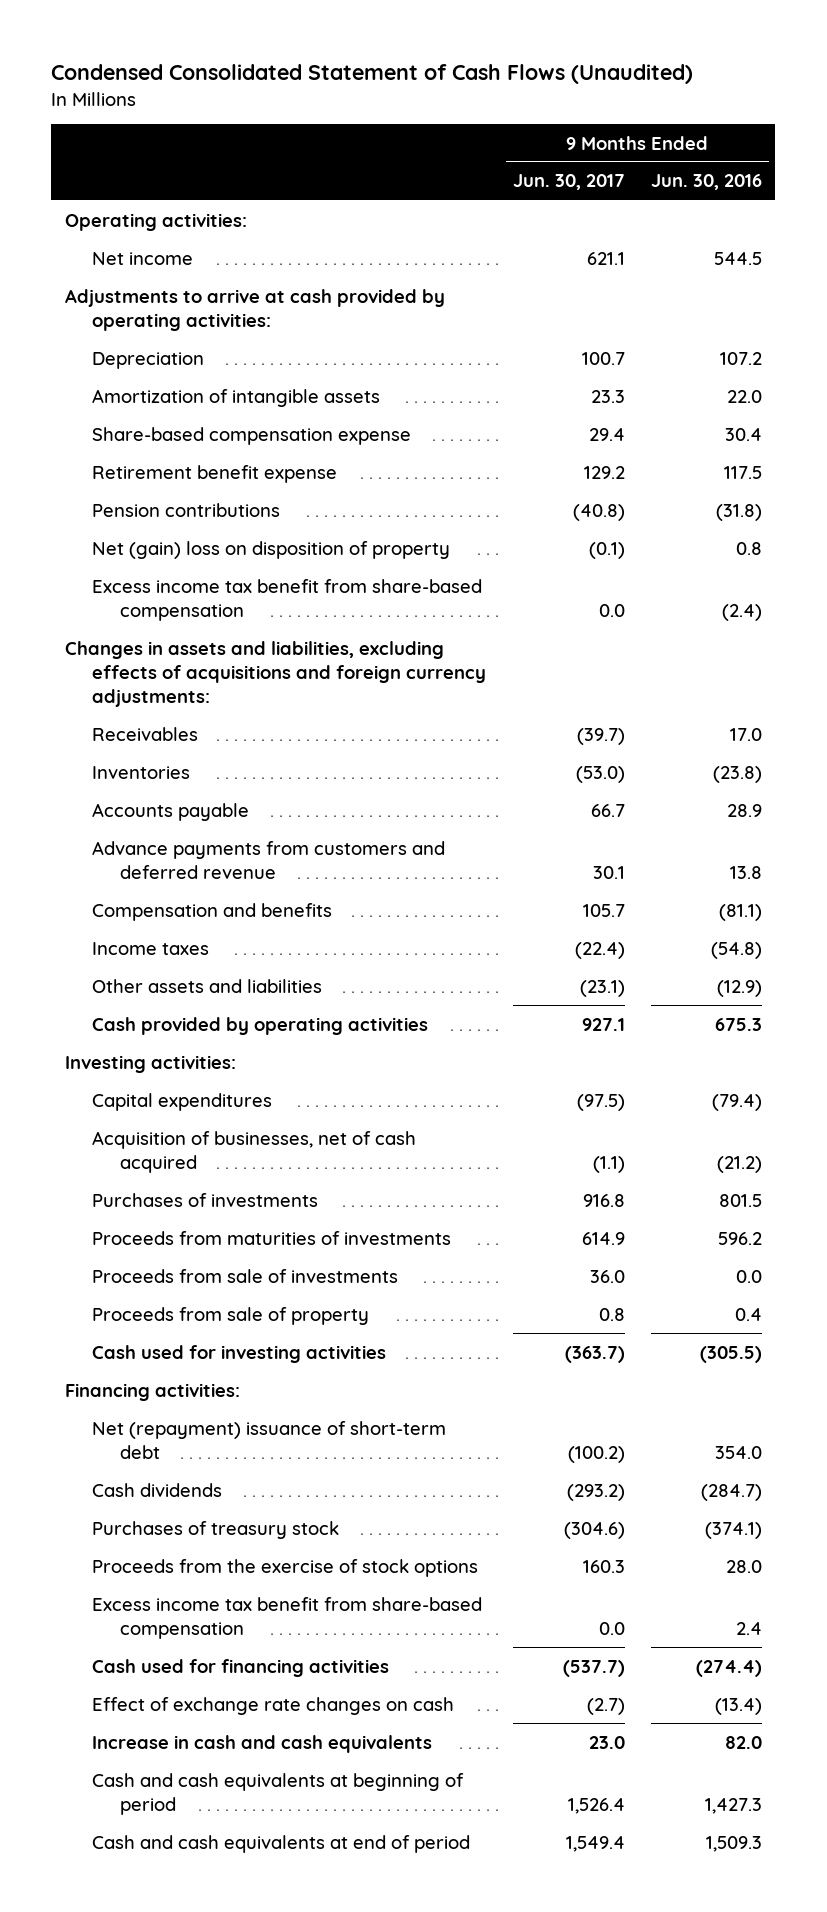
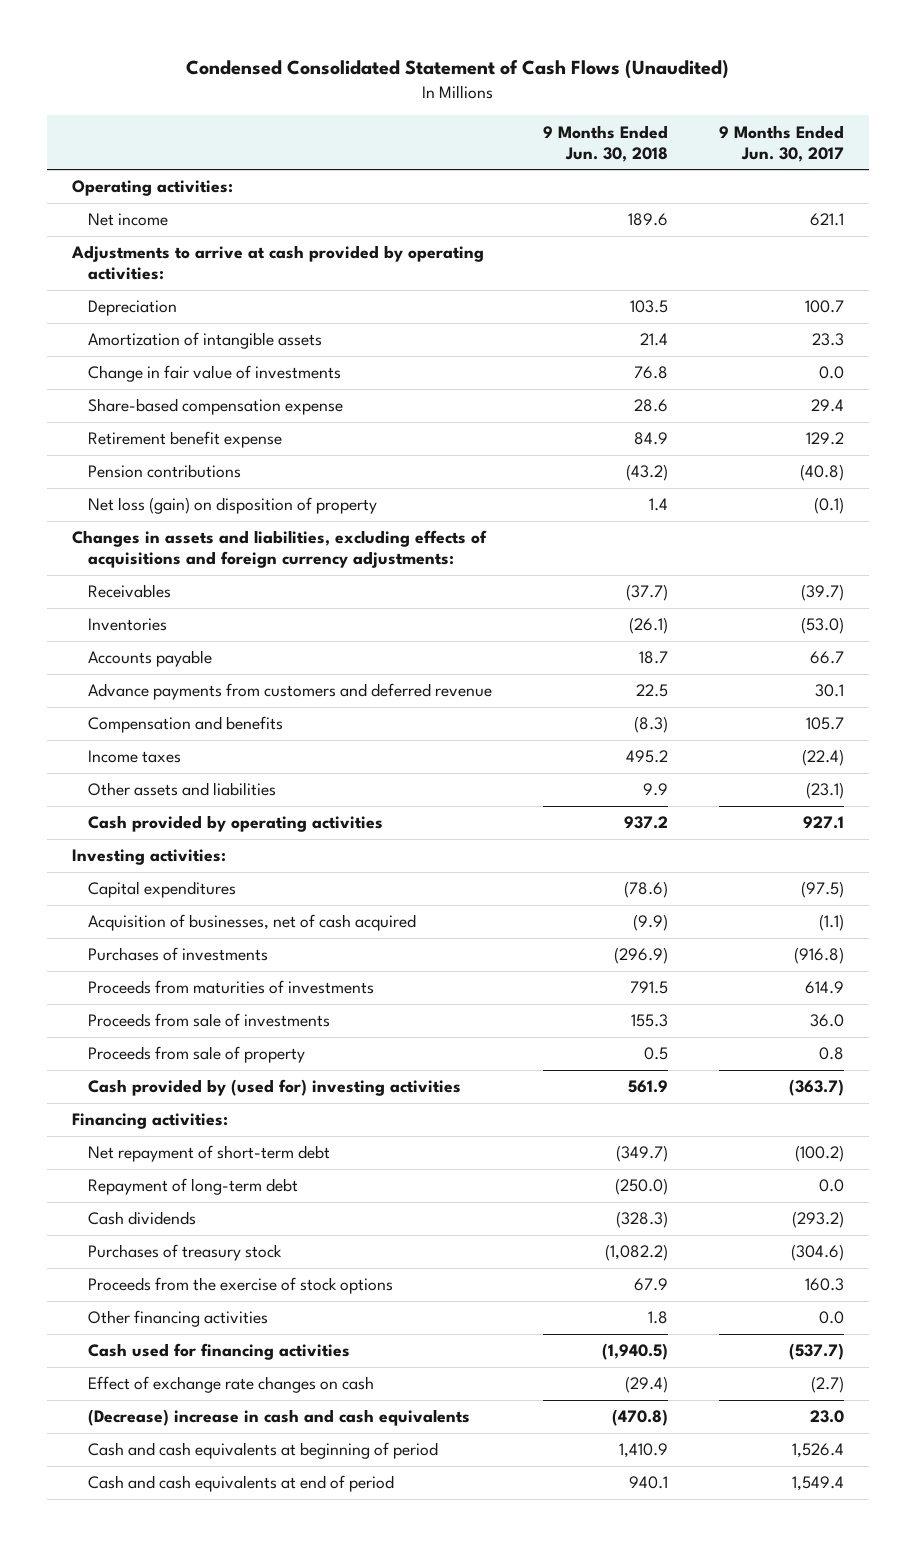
- | 9 Months Ended Jun. 30, 2017 | 9 Months Ended Jun. 30, 2016
+ | 9 Months Ended Jun. 30, 2018 | 9 Months Ended Jun. 30, 2017
+ Change in fair value of investments | 76.8 | 0.0
- Net (gain) loss on disposition of property | (0.1) | 0.8
- Excess income tax benefit from share-based compensation | 0.0 | (2.4)
+ Net loss (gain) on disposition of property | 1.4 | (0.1)
- Purchases of investments | 916.8 | 801.5
+ Purchases of investments | (296.9) | (916.8)
- Cash used for investing activities | (363.7) | (305.5)
+ Cash provided by (used for) investing activities | 561.9 | (363.7)
- Net (repayment) issuance of short-term debt | (100.2) | 354.0
+ Net repayment of short-term debt | (349.7) | (100.2)
+ Repayment of long-term debt | (250.0) | 0.0
- Excess income tax benefit from share-based compensation | 0.0 | 2.4
+ Other financing activities | 1.8 | 0.0
- Increase in cash and cash equivalents | 23.0 | 82.0
+ (Decrease) increase in cash and cash equivalents | (470.8) | 23.0

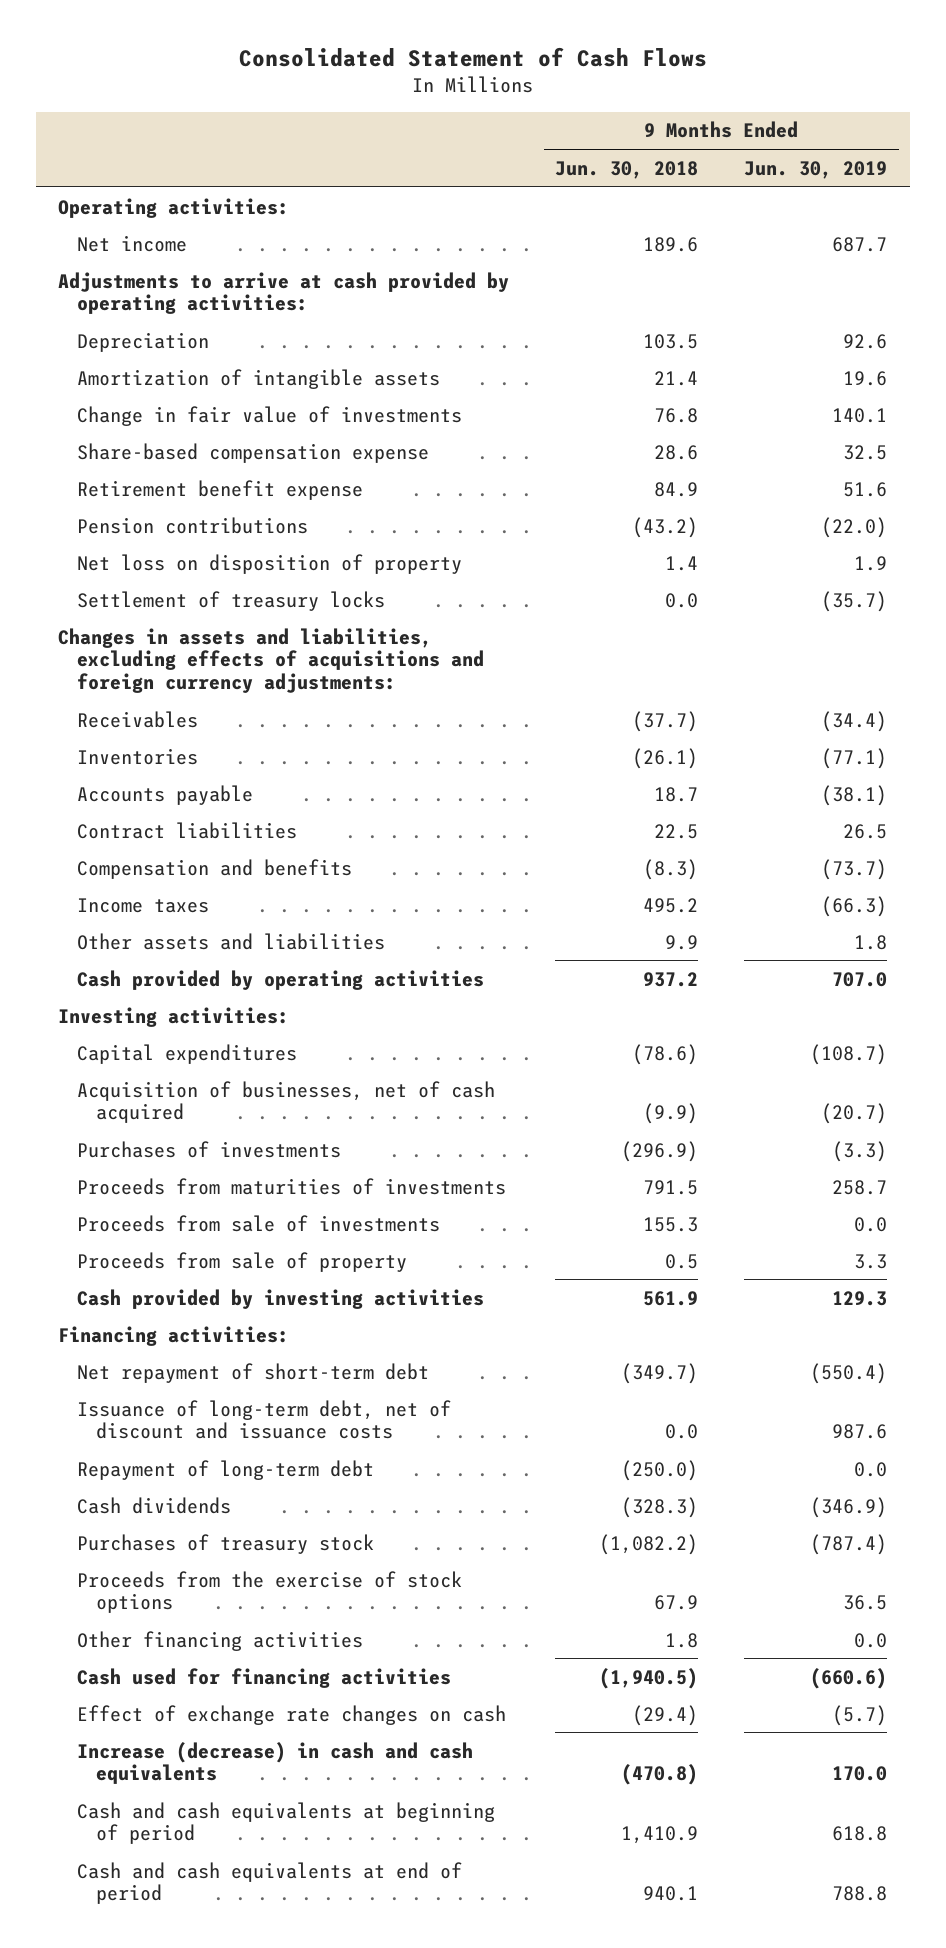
- Condensed Consolidated Statement of Cash Flows (Unaudited)
+ Consolidated Statement of Cash Flows
- | 9 Months Ended Jun. 30, 2018 | 9 Months Ended Jun. 30, 2017
+ | 9 Months Ended Jun. 30, 2018 | 9 Months Ended Jun. 30, 2019
- Net loss (gain) on disposition of property | 1.4 | (0.1)
+ Net loss on disposition of property | 1.4 | 1.9
+ Settlement of treasury locks | 0.0 | (35.7)
- Advance payments from customers and deferred revenue | 22.5 | 30.1
+ Contract liabilities | 22.5 | 26.5
- Cash provided by (used for) investing activities | 561.9 | (363.7)
+ Cash provided by investing activities | 561.9 | 129.3
+ Issuance of long-term debt, net of discount and issuance costs | 0.0 | 987.6
- (Decrease) increase in cash and cash equivalents | (470.8) | 23.0
+ Increase (decrease) in cash and cash equivalents | (470.8) | 170.0

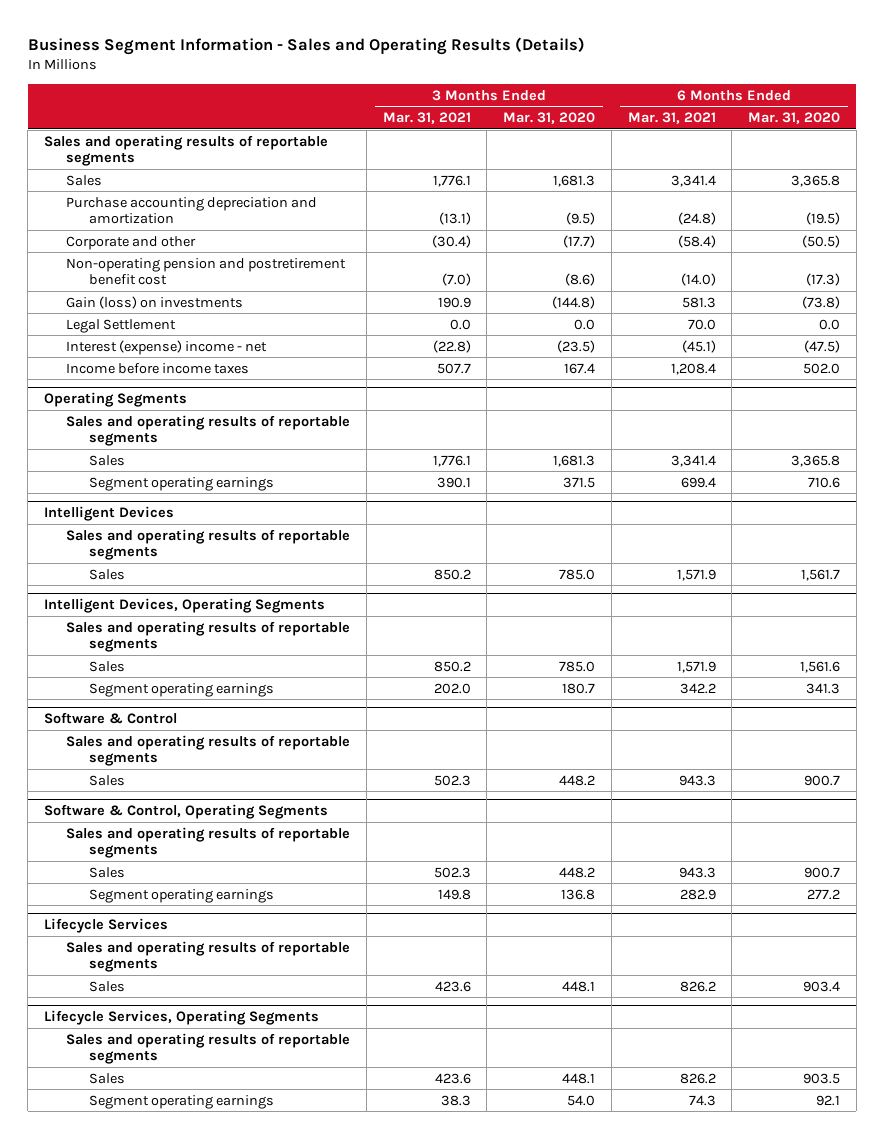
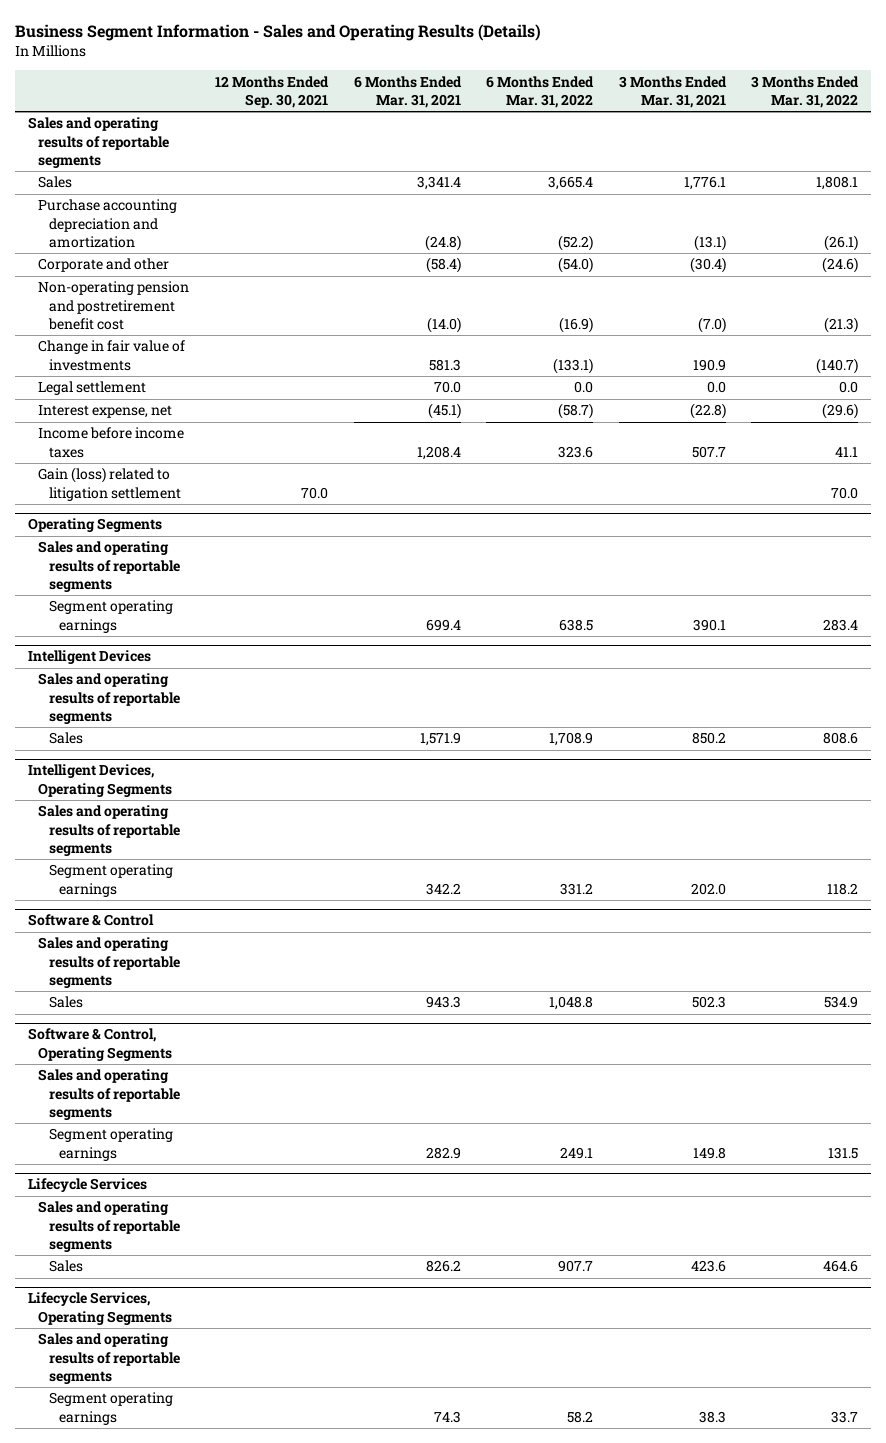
- | 3 Months Ended Mar. 31, 2021 | 3 Months Ended Mar. 31, 2020 | 6 Months Ended Mar. 31, 2021 | 6 Months Ended Mar. 31, 2020
+ | 12 Months Ended Sep. 30, 2021 | 6 Months Ended Mar. 31, 2021 | 6 Months Ended Mar. 31, 2022 | 3 Months Ended Mar. 31, 2021 | 3 Months Ended Mar. 31, 2022
- Gain (loss) on investments | 190.9 | (144.8) | 581.3 | (73.8)
- Legal Settlement | 0.0 | 0.0 | 70.0 | 0.0
- Interest (expense) income - net | (22.8) | (23.5) | (45.1) | (47.5)
+ Change in fair value of investments | | 581.3 | (133.1) | 190.9 | (140.7)
+ Legal settlement | | 70.0 | 0.0 | 0.0 | 0.0
+ Interest expense, net | | (45.1) | (58.7) | (22.8) | (29.6)
+ Gain (loss) related to litigation settlement | 70.0 | | | | 70.0
@ Operating Segments
- Sales | 1,776.1 | 1,681.3 | 3,341.4 | 3,365.8
@ Intelligent Devices, Operating Segments
- Sales | 850.2 | 785.0 | 1,571.9 | 1,561.6
@ Software & Control, Operating Segments
- Sales | 502.3 | 448.2 | 943.3 | 900.7
@ Lifecycle Services, Operating Segments
- Sales | 423.6 | 448.1 | 826.2 | 903.5

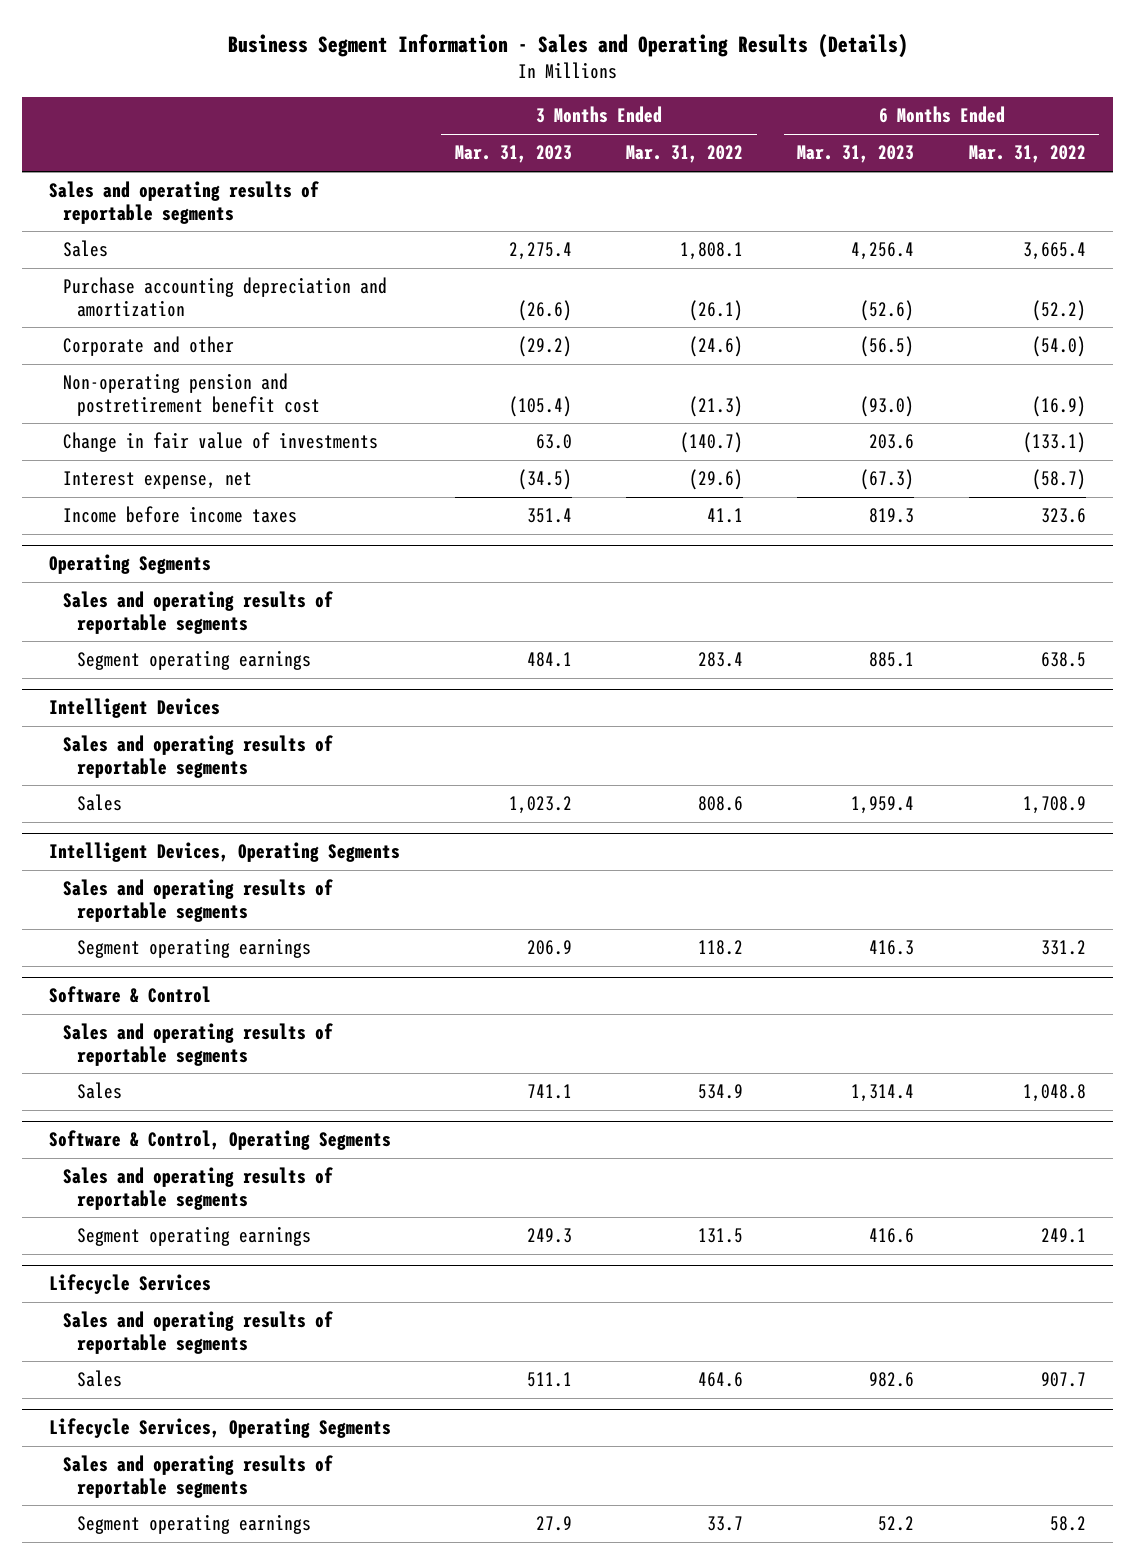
- | 12 Months Ended Sep. 30, 2021 | 6 Months Ended Mar. 31, 2021 | 6 Months Ended Mar. 31, 2022 | 3 Months Ended Mar. 31, 2021 | 3 Months Ended Mar. 31, 2022
+ | 3 Months Ended Mar. 31, 2023 | 3 Months Ended Mar. 31, 2022 | 6 Months Ended Mar. 31, 2023 | 6 Months Ended Mar. 31, 2022
- Legal settlement | | 70.0 | 0.0 | 0.0 | 0.0
- Gain (loss) related to litigation settlement | 70.0 | | | | 70.0

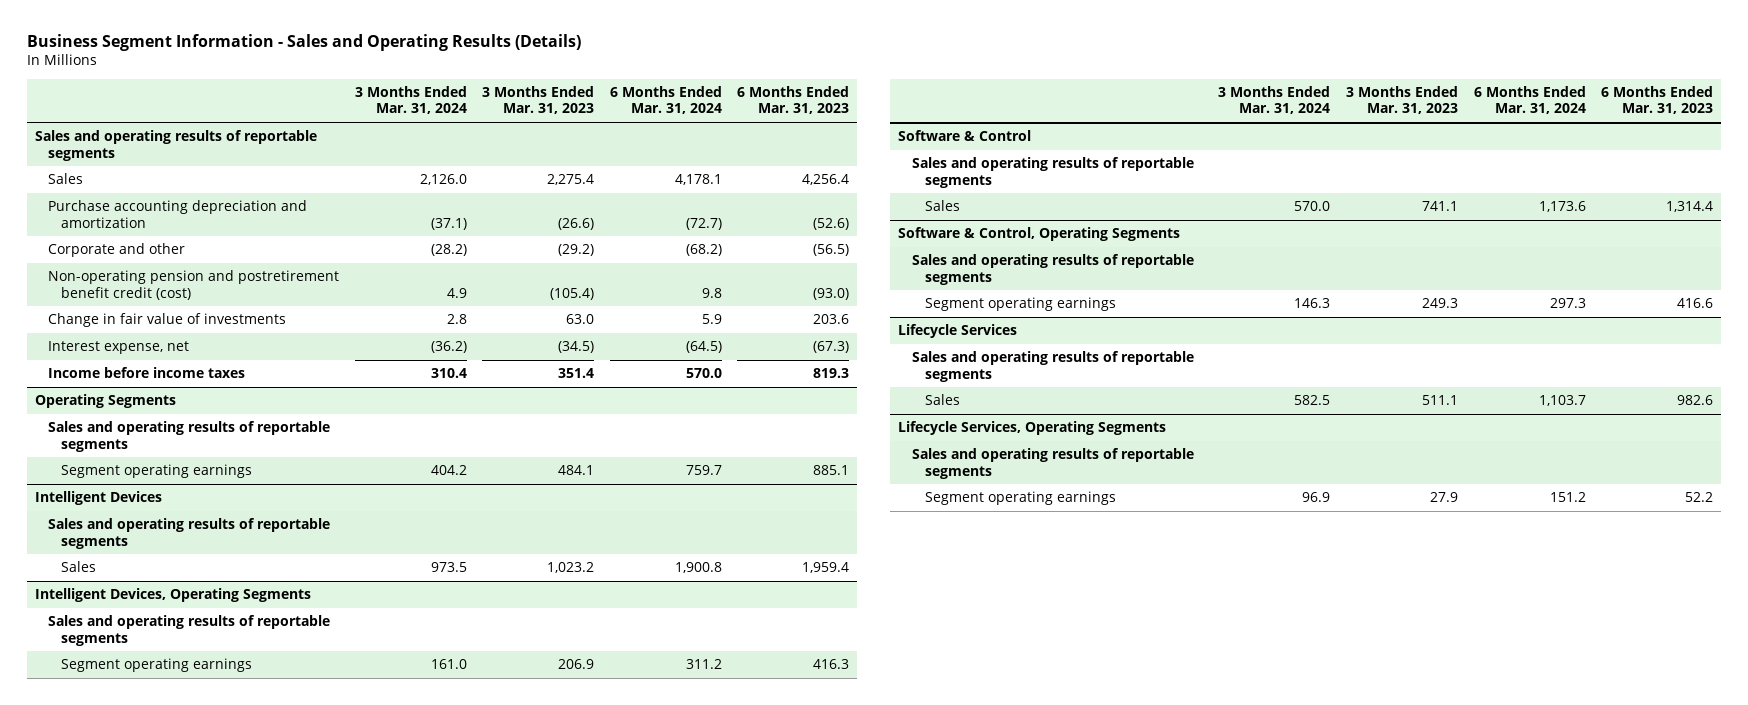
- | 3 Months Ended Mar. 31, 2023 | 3 Months Ended Mar. 31, 2022 | 6 Months Ended Mar. 31, 2023 | 6 Months Ended Mar. 31, 2022
+ | 3 Months Ended Mar. 31, 2024 | 3 Months Ended Mar. 31, 2023 | 6 Months Ended Mar. 31, 2024 | 6 Months Ended Mar. 31, 2023
- Non-operating pension and postretirement benefit cost | (105.4) | (21.3) | (93.0) | (16.9)
+ Non-operating pension and postretirement benefit credit (cost) | 4.9 | (105.4) | 9.8 | (93.0)

